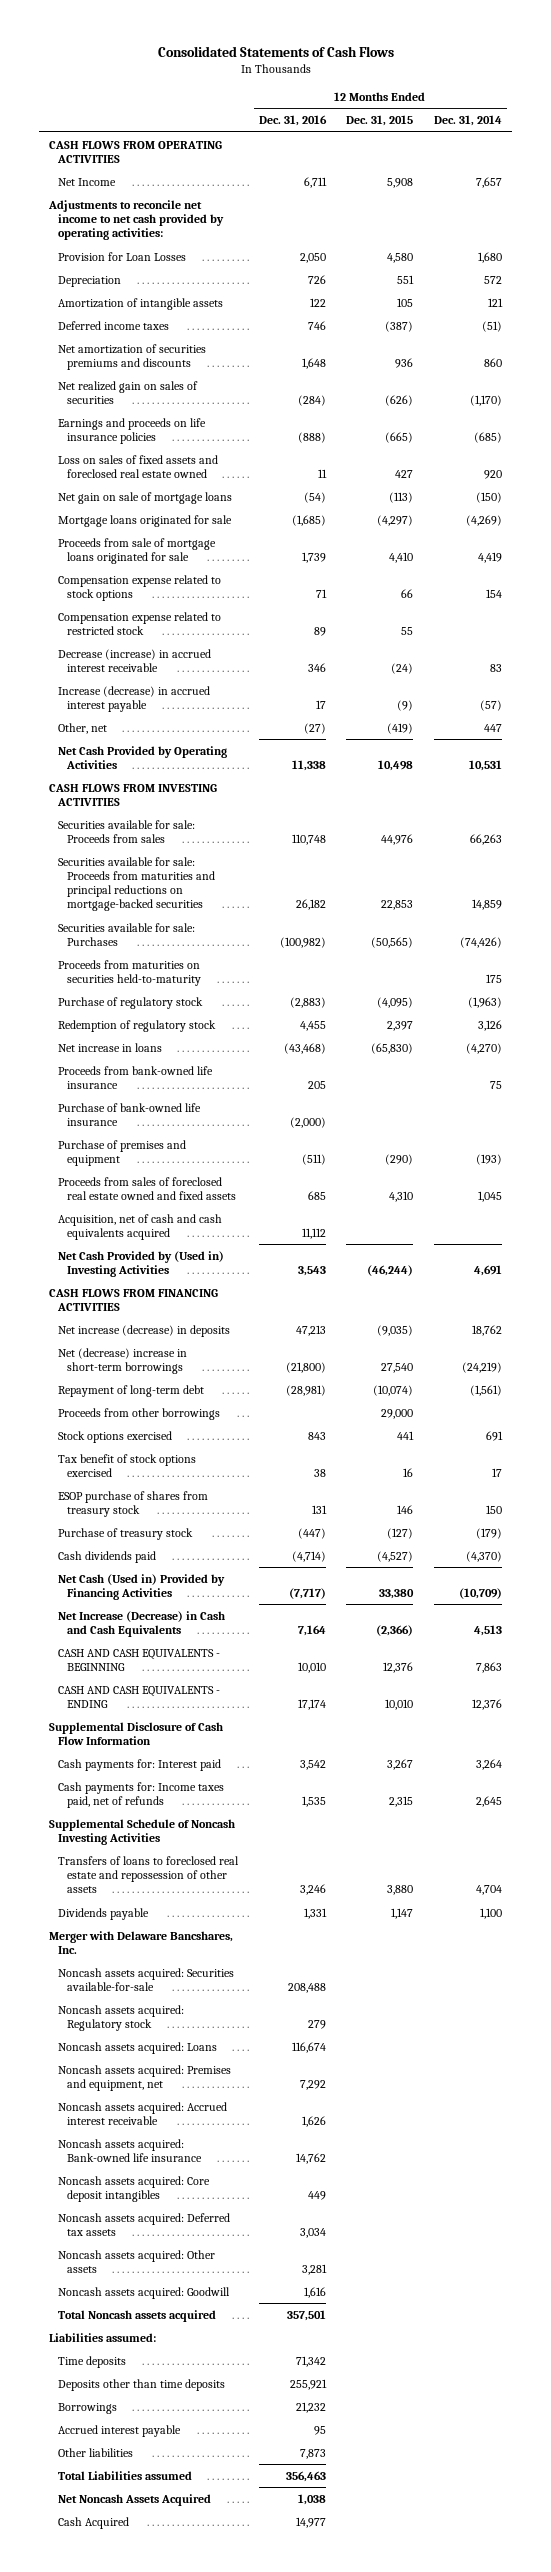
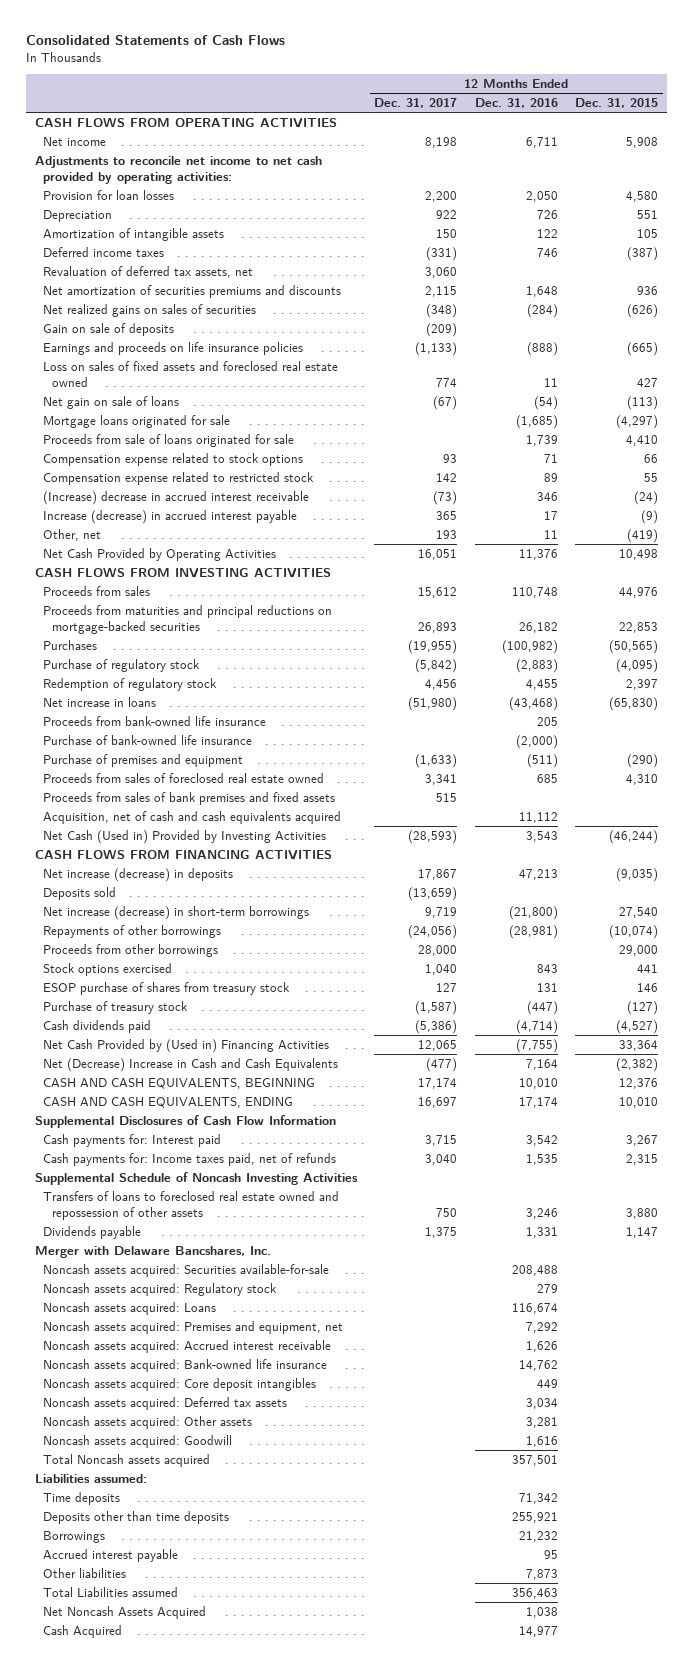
- | 12 Months Ended Dec. 31, 2016 | 12 Months Ended Dec. 31, 2015 | 12 Months Ended Dec. 31, 2014
+ | 12 Months Ended Dec. 31, 2017 | 12 Months Ended Dec. 31, 2016 | 12 Months Ended Dec. 31, 2015
- Net Income | 6,711 | 5,908 | 7,657
+ Net income | 8,198 | 6,711 | 5,908
- Provision for Loan Losses | 2,050 | 4,580 | 1,680
+ Provision for loan losses | 2,200 | 2,050 | 4,580
+ Revaluation of deferred tax assets, net | 3,060 | |
- Net realized gain on sales of securities | (284) | (626) | (1,170)
+ Net realized gains on sales of securities | (348) | (284) | (626)
+ Gain on sale of deposits | (209) | |
- Net gain on sale of mortgage loans | (54) | (113) | (150)
+ Net gain on sale of loans | (67) | (54) | (113)
- Proceeds from sale of mortgage loans originated for sale | 1,739 | 4,410 | 4,419
+ Proceeds from sale of loans originated for sale | | 1,739 | 4,410
- Decrease (increase) in accrued interest receivable | 346 | (24) | 83
+ (Increase) decrease in accrued interest receivable | (73) | 346 | (24)
- Other, net | (27) | (419) | 447
- Net Cash Provided by Operating Activities | 11,338 | 10,498 | 10,531
+ Other, net | 193 | 11 | (419)
+ Net Cash Provided by Operating Activities | 16,051 | 11,376 | 10,498
- Securities available for sale: Proceeds from sales | 110,748 | 44,976 | 66,263
- Securities available for sale: Proceeds from maturities and principal reductions on mortgage-backed securities | 26,182 | 22,853 | 14,859
- Securities available for sale: Purchases | (100,982) | (50,565) | (74,426)
- Proceeds from maturities on securities held-to-maturity | | | 175
+ Proceeds from sales | 15,612 | 110,748 | 44,976
+ Proceeds from maturities and principal reductions on mortgage-backed securities | 26,893 | 26,182 | 22,853
+ Purchases | (19,955) | (100,982) | (50,565)
- Proceeds from sales of foreclosed real estate owned and fixed assets | 685 | 4,310 | 1,045
+ Proceeds from sales of foreclosed real estate owned | 3,341 | 685 | 4,310
+ Proceeds from sales of bank premises and fixed assets | 515 | |
- Net Cash Provided by (Used in) Investing Activities | 3,543 | (46,244) | 4,691
+ Net Cash (Used in) Provided by Investing Activities | (28,593) | 3,543 | (46,244)
- Net (decrease) increase in short-term borrowings | (21,800) | 27,540 | (24,219)
- Repayment of long-term debt | (28,981) | (10,074) | (1,561)
+ Deposits sold | (13,659) | |
+ Net increase (decrease) in short-term borrowings | 9,719 | (21,800) | 27,540
+ Repayments of other borrowings | (24,056) | (28,981) | (10,074)
- Tax benefit of stock options exercised | 38 | 16 | 17
- Net Cash (Used in) Provided by Financing Activities | (7,717) | 33,380 | (10,709)
- Net Increase (Decrease) in Cash and Cash Equivalents | 7,164 | (2,366) | 4,513
- CASH AND CASH EQUIVALENTS - BEGINNING | 10,010 | 12,376 | 7,863
- CASH AND CASH EQUIVALENTS - ENDING | 17,174 | 10,010 | 12,376
- Supplemental Disclosure of Cash Flow Information
+ Net Cash Provided by (Used in) Financing Activities | 12,065 | (7,755) | 33,364
+ Net (Decrease) Increase in Cash and Cash Equivalents | (477) | 7,164 | (2,382)
+ CASH AND CASH EQUIVALENTS, BEGINNING | 17,174 | 10,010 | 12,376
+ CASH AND CASH EQUIVALENTS, ENDING | 16,697 | 17,174 | 10,010
+ Supplemental Disclosures of Cash Flow Information
- Transfers of loans to foreclosed real estate and repossession of other assets | 3,246 | 3,880 | 4,704
+ Transfers of loans to foreclosed real estate owned and repossession of other assets | 750 | 3,246 | 3,880

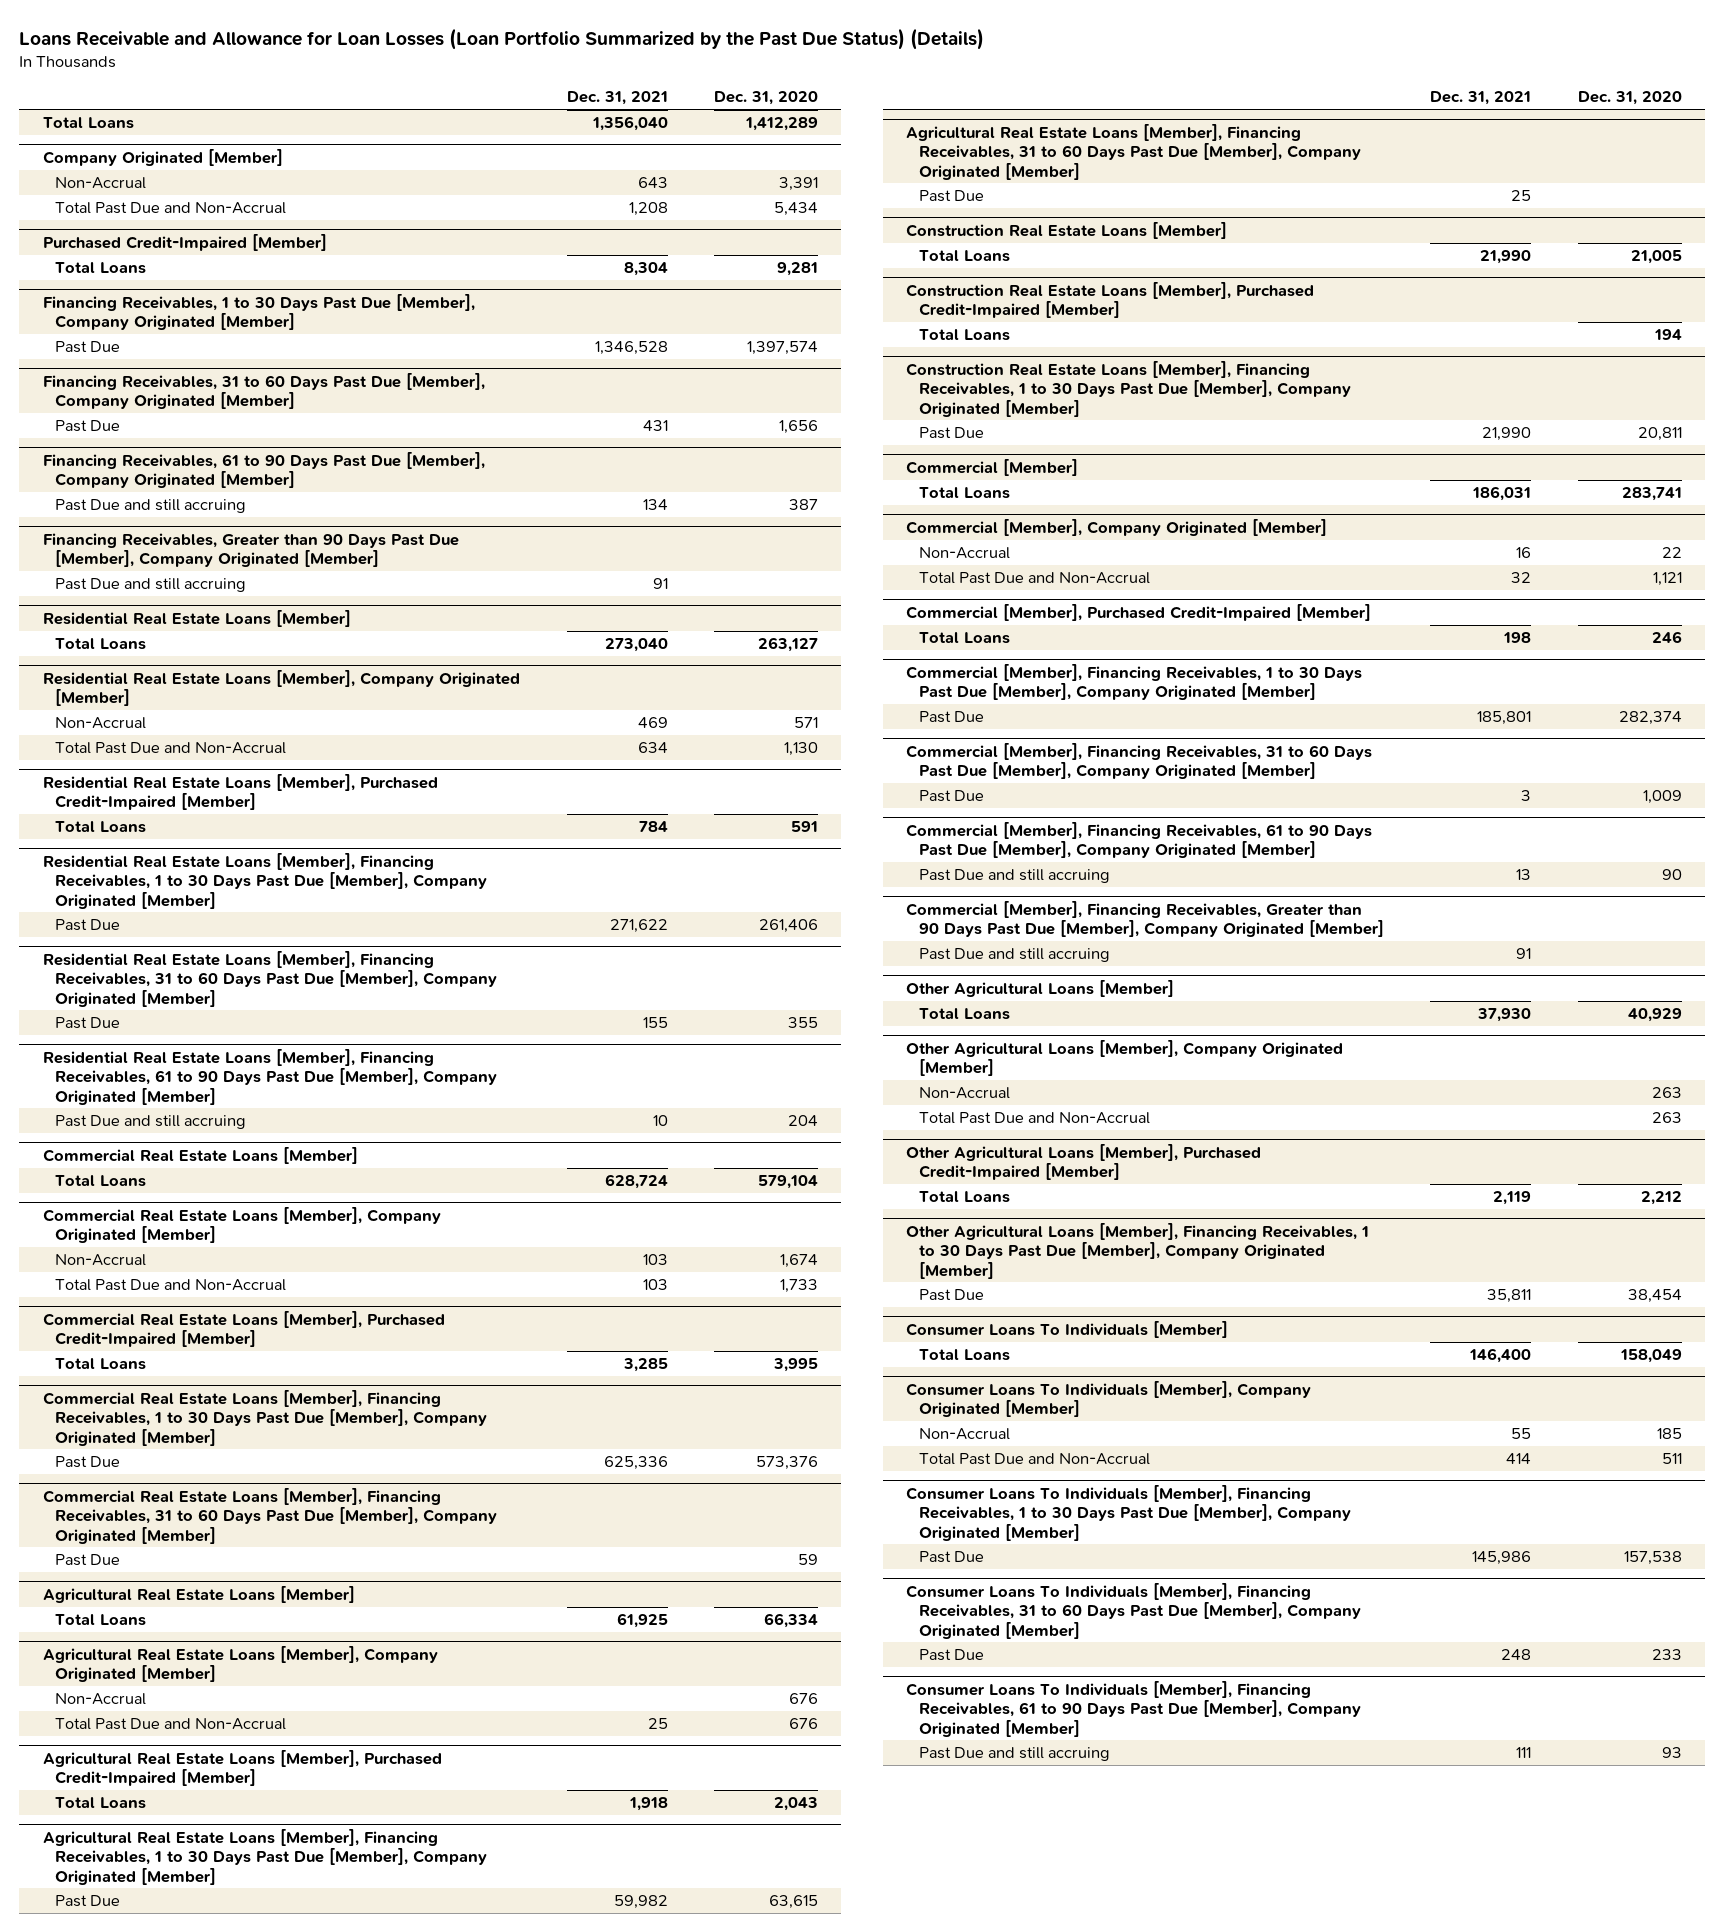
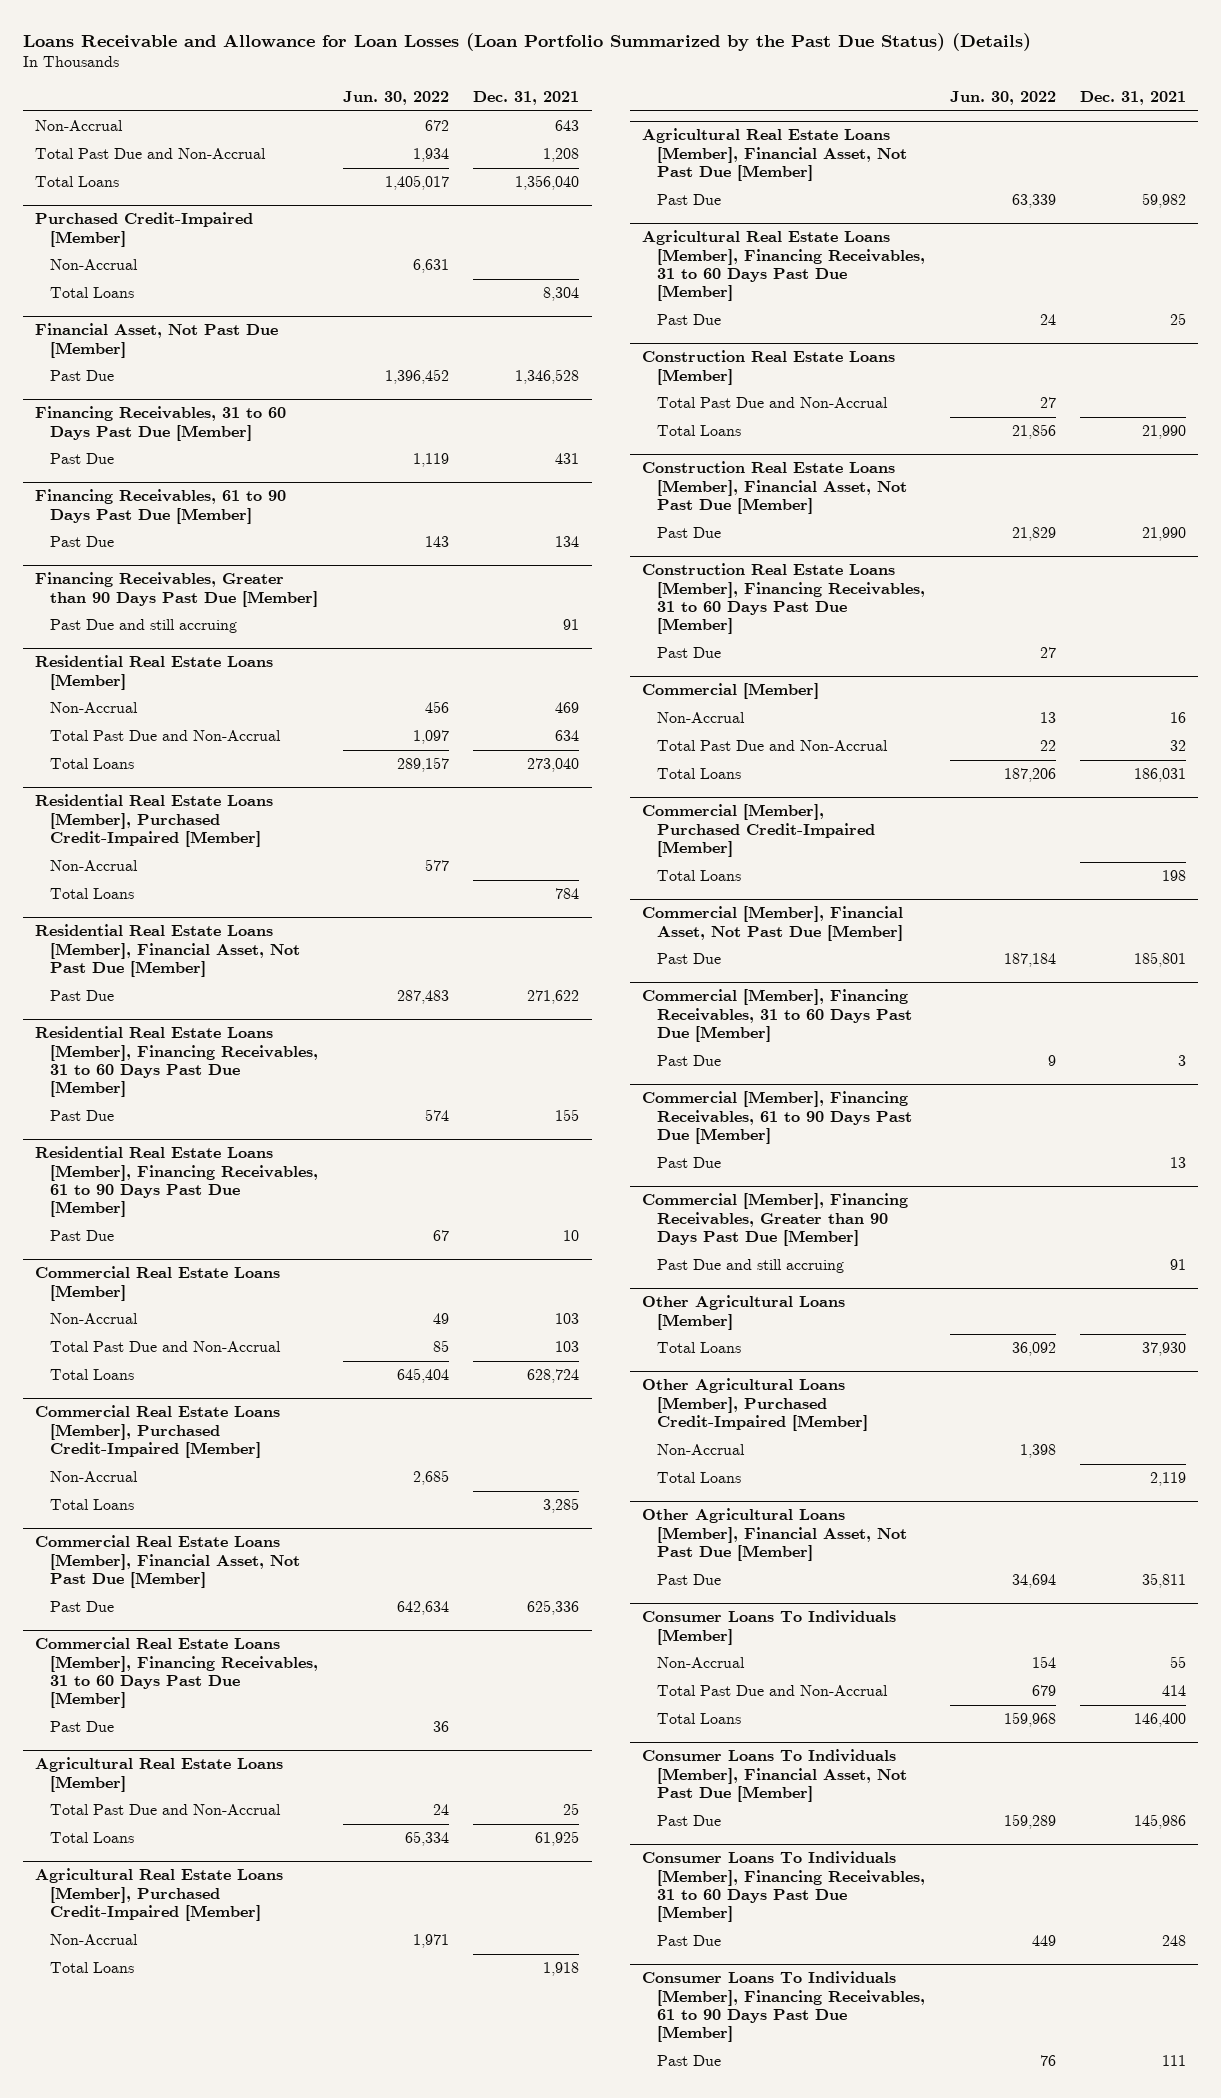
- | Dec. 31, 2021 | Dec. 31, 2020
+ | Jun. 30, 2022 | Dec. 31, 2021
- Company Originated [Member]
moved down: Total Loans | 1,405,017 | 1,356,040
@ Purchased Credit-Impaired [Member]
+ Non-Accrual | 6,631 |
- Financing Receivables, 1 to 30 Days Past Due [Member], Company Originated [Member]
+ Financial Asset, Not Past Due [Member]
- Financing Receivables, 31 to 60 Days Past Due [Member], Company Originated [Member]
+ Financing Receivables, 31 to 60 Days Past Due [Member]
- Financing Receivables, 61 to 90 Days Past Due [Member], Company Originated [Member]
- Past Due and still accruing | 134 | 387
- Financing Receivables, Greater than 90 Days Past Due [Member], Company Originated [Member]
+ Financing Receivables, 61 to 90 Days Past Due [Member]
+ Past Due | 143 | 134
+ Financing Receivables, Greater than 90 Days Past Due [Member]
- Residential Real Estate Loans [Member], Company Originated [Member]
@ Residential Real Estate Loans [Member]
moved down: Total Loans | 289,157 | 273,040
@ Residential Real Estate Loans [Member], Purchased Credit-Impaired [Member]
+ Non-Accrual | 577 |
- Residential Real Estate Loans [Member], Financing Receivables, 1 to 30 Days Past Due [Member], Company Originated [Member]
+ Residential Real Estate Loans [Member], Financial Asset, Not Past Due [Member]
- Residential Real Estate Loans [Member], Financing Receivables, 31 to 60 Days Past Due [Member], Company Originated [Member]
+ Residential Real Estate Loans [Member], Financing Receivables, 31 to 60 Days Past Due [Member]
- Residential Real Estate Loans [Member], Financing Receivables, 61 to 90 Days Past Due [Member], Company Originated [Member]
- Past Due and still accruing | 10 | 204
+ Residential Real Estate Loans [Member], Financing Receivables, 61 to 90 Days Past Due [Member]
+ Past Due | 67 | 10
- Commercial Real Estate Loans [Member], Company Originated [Member]
@ Commercial Real Estate Loans [Member]
moved down: Total Loans | 645,404 | 628,724
@ Commercial Real Estate Loans [Member], Purchased Credit-Impaired [Member]
+ Non-Accrual | 2,685 |
- Commercial Real Estate Loans [Member], Financing Receivables, 1 to 30 Days Past Due [Member], Company Originated [Member]
+ Commercial Real Estate Loans [Member], Financial Asset, Not Past Due [Member]
- Commercial Real Estate Loans [Member], Financing Receivables, 31 to 60 Days Past Due [Member], Company Originated [Member]
+ Commercial Real Estate Loans [Member], Financing Receivables, 31 to 60 Days Past Due [Member]
- Agricultural Real Estate Loans [Member], Company Originated [Member]
- Non-Accrual | | 676
@ Agricultural Real Estate Loans [Member]
moved down: Total Loans | 65,334 | 61,925
@ Agricultural Real Estate Loans [Member], Purchased Credit-Impaired [Member]
+ Non-Accrual | 1,971 |
- Agricultural Real Estate Loans [Member], Financing Receivables, 1 to 30 Days Past Due [Member], Company Originated [Member]
+ Agricultural Real Estate Loans [Member], Financial Asset, Not Past Due [Member]
- Agricultural Real Estate Loans [Member], Financing Receivables, 31 to 60 Days Past Due [Member], Company Originated [Member]
+ Agricultural Real Estate Loans [Member], Financing Receivables, 31 to 60 Days Past Due [Member]
@ Construction Real Estate Loans [Member]
+ Total Past Due and Non-Accrual | 27 |
- Construction Real Estate Loans [Member], Purchased Credit-Impaired [Member]
- Total Loans | | 194
- Construction Real Estate Loans [Member], Financing Receivables, 1 to 30 Days Past Due [Member], Company Originated [Member]
+ Construction Real Estate Loans [Member], Financial Asset, Not Past Due [Member]
+ Construction Real Estate Loans [Member], Financing Receivables, 31 to 60 Days Past Due [Member]
+ Past Due | 27 |
- Commercial [Member], Company Originated [Member]
@ Commercial [Member]
moved down: Total Loans | 187,206 | 186,031
- Commercial [Member], Financing Receivables, 1 to 30 Days Past Due [Member], Company Originated [Member]
+ Commercial [Member], Financial Asset, Not Past Due [Member]
- Commercial [Member], Financing Receivables, 31 to 60 Days Past Due [Member], Company Originated [Member]
+ Commercial [Member], Financing Receivables, 31 to 60 Days Past Due [Member]
- Commercial [Member], Financing Receivables, 61 to 90 Days Past Due [Member], Company Originated [Member]
- Past Due and still accruing | 13 | 90
- Commercial [Member], Financing Receivables, Greater than 90 Days Past Due [Member], Company Originated [Member]
+ Commercial [Member], Financing Receivables, 61 to 90 Days Past Due [Member]
+ Past Due | | 13
+ Commercial [Member], Financing Receivables, Greater than 90 Days Past Due [Member]
- Other Agricultural Loans [Member], Company Originated [Member]
- Non-Accrual | | 263
- Total Past Due and Non-Accrual | | 263
@ Other Agricultural Loans [Member], Purchased Credit-Impaired [Member]
+ Non-Accrual | 1,398 |
- Other Agricultural Loans [Member], Financing Receivables, 1 to 30 Days Past Due [Member], Company Originated [Member]
+ Other Agricultural Loans [Member], Financial Asset, Not Past Due [Member]
- Consumer Loans To Individuals [Member], Company Originated [Member]
- Consumer Loans To Individuals [Member], Financing Receivables, 1 to 30 Days Past Due [Member], Company Originated [Member]
@ Consumer Loans To Individuals [Member]
moved down: Total Loans | 159,968 | 146,400
+ Consumer Loans To Individuals [Member], Financial Asset, Not Past Due [Member]
- Consumer Loans To Individuals [Member], Financing Receivables, 31 to 60 Days Past Due [Member], Company Originated [Member]
+ Consumer Loans To Individuals [Member], Financing Receivables, 31 to 60 Days Past Due [Member]
- Consumer Loans To Individuals [Member], Financing Receivables, 61 to 90 Days Past Due [Member], Company Originated [Member]
- Past Due and still accruing | 111 | 93
+ Consumer Loans To Individuals [Member], Financing Receivables, 61 to 90 Days Past Due [Member]
+ Past Due | 76 | 111

